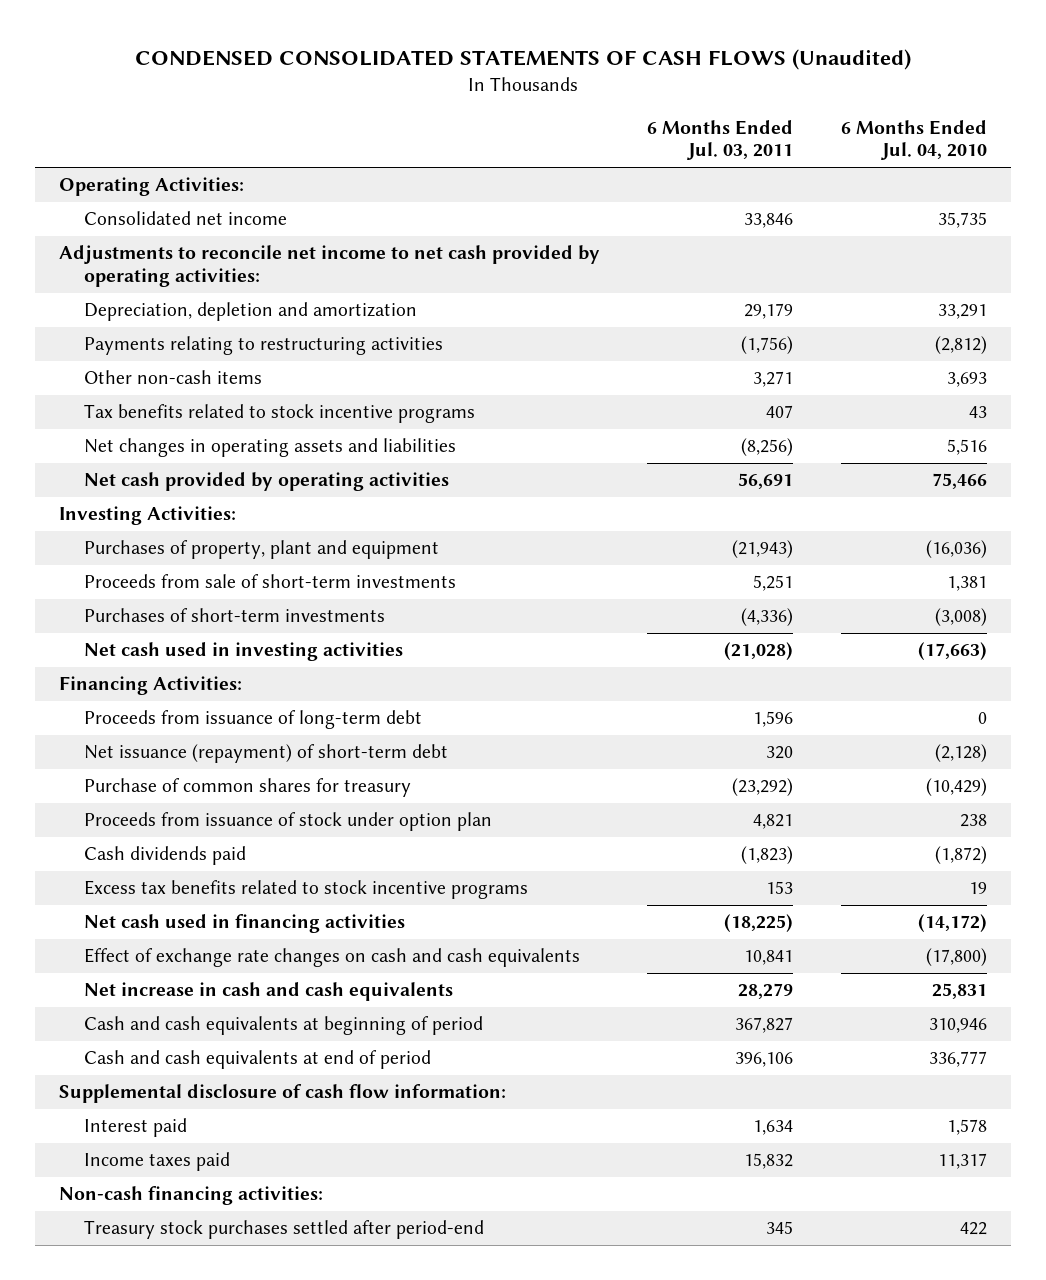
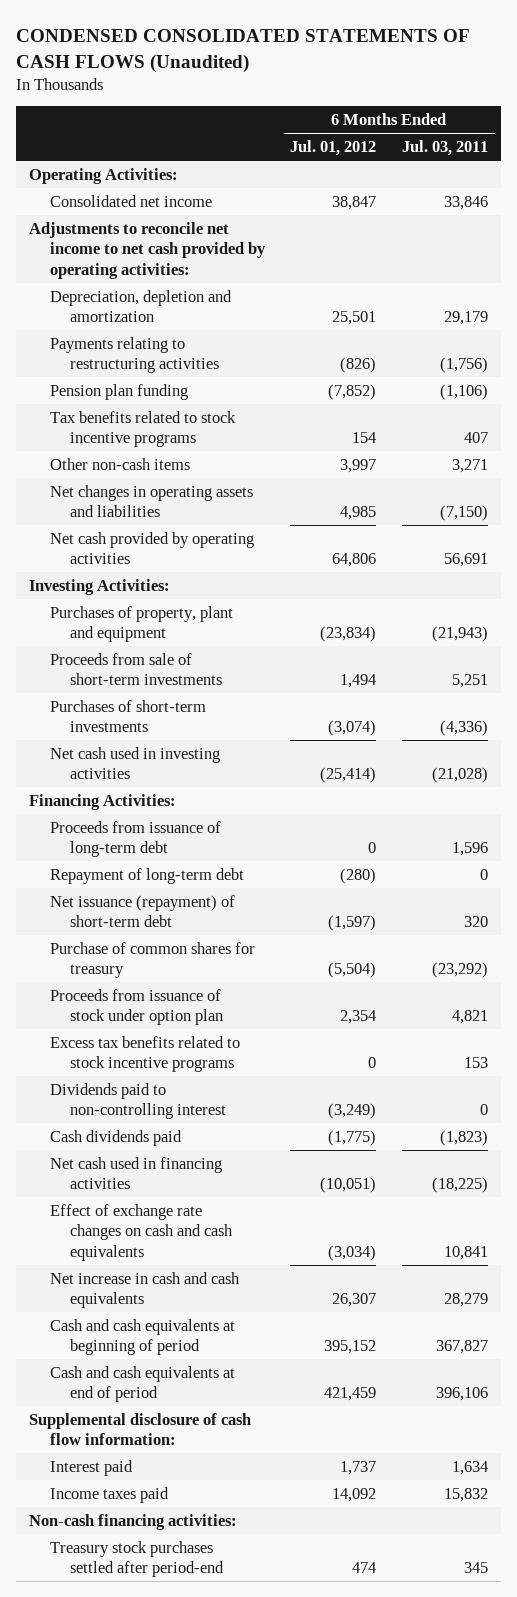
- | 6 Months Ended Jul. 03, 2011 | 6 Months Ended Jul. 04, 2010
+ | 6 Months Ended Jul. 01, 2012 | 6 Months Ended Jul. 03, 2011
+ Pension plan funding | (7,852) | (1,106)
- Net changes in operating assets and liabilities | (8,256) | 5,516
moved down: Other non-cash items | 3,997 | 3,271
+ Net changes in operating assets and liabilities | 4,985 | (7,150)
+ Repayment of long-term debt | (280) | 0
+ Dividends paid to non-controlling interest | (3,249) | 0
moved down: Cash dividends paid | (1,775) | (1,823)

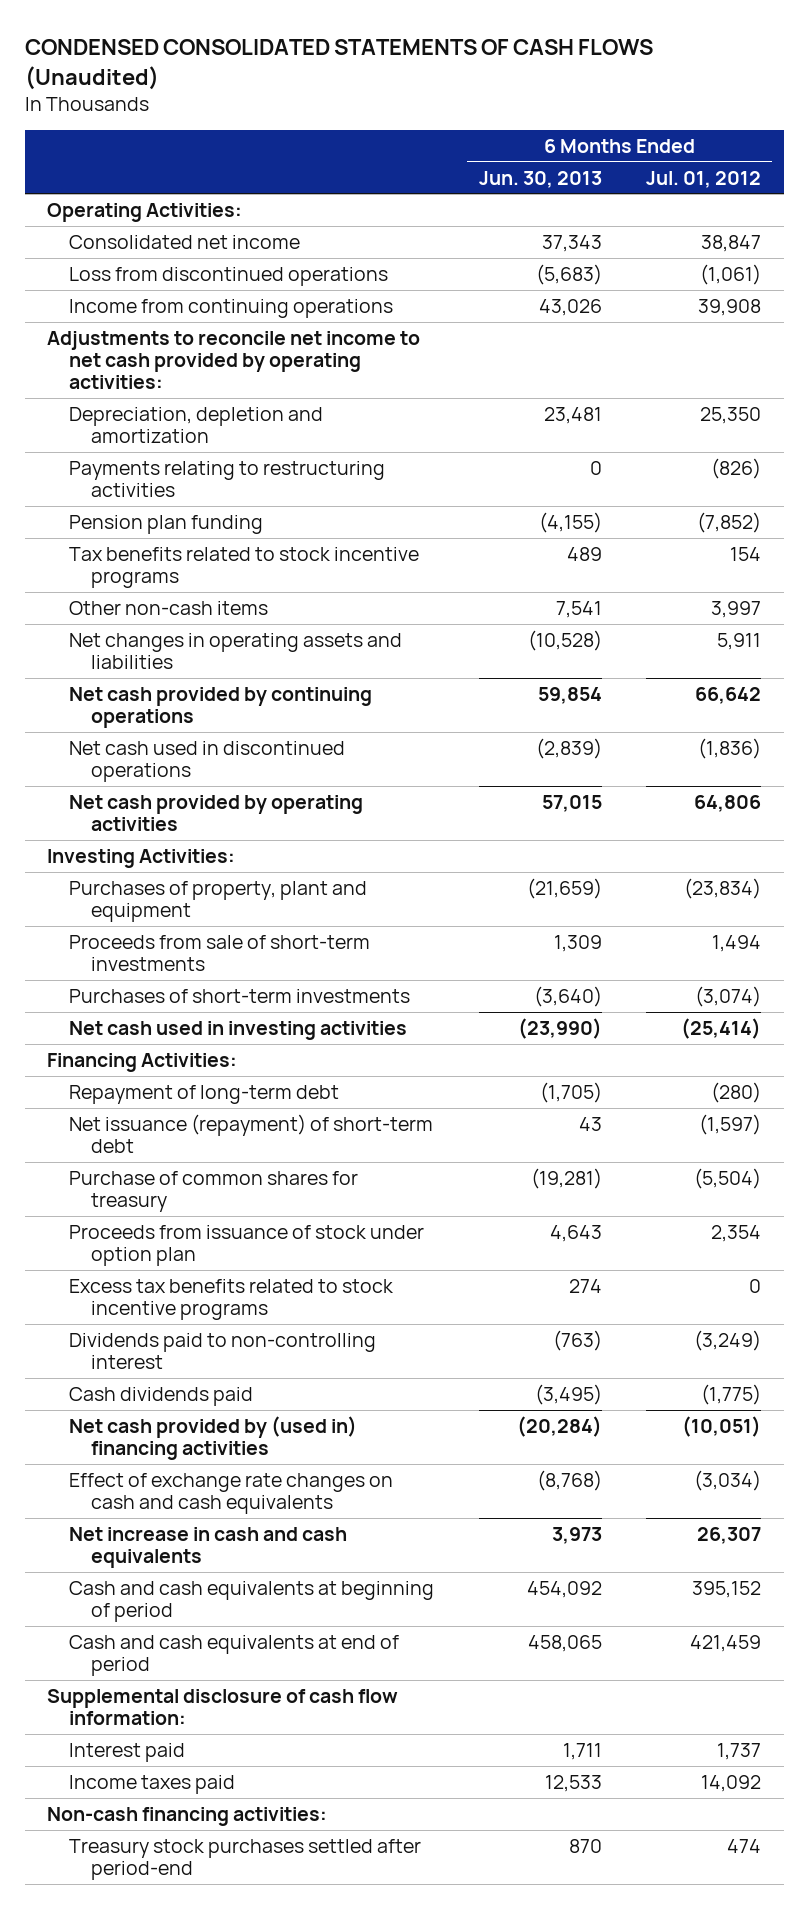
- | 6 Months Ended Jul. 01, 2012 | 6 Months Ended Jul. 03, 2011
+ | 6 Months Ended Jun. 30, 2013 | 6 Months Ended Jul. 01, 2012
+ Loss from discontinued operations | (5,683) | (1,061)
+ Income from continuing operations | 43,026 | 39,908
- Depreciation, depletion and amortization | 25,501 | 29,179
+ Depreciation, depletion and amortization | 23,481 | 25,350
- Net changes in operating assets and liabilities | 4,985 | (7,150)
+ Net changes in operating assets and liabilities | (10,528) | 5,911
+ Net cash provided by continuing operations | 59,854 | 66,642
+ Net cash used in discontinued operations | (2,839) | (1,836)
- Proceeds from issuance of long-term debt | 0 | 1,596
- Net cash used in financing activities | (10,051) | (18,225)
+ Net cash provided by (used in) financing activities | (20,284) | (10,051)

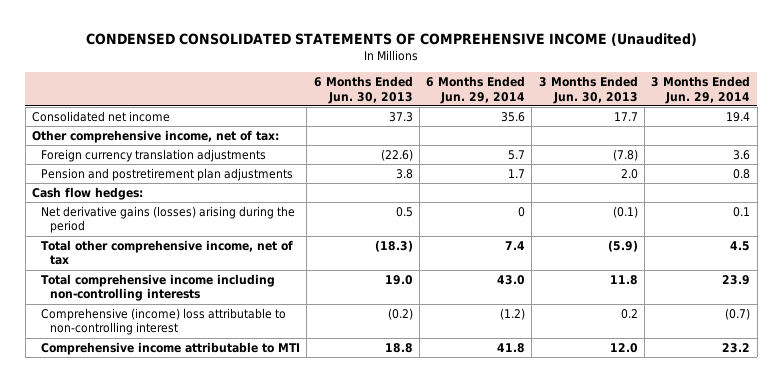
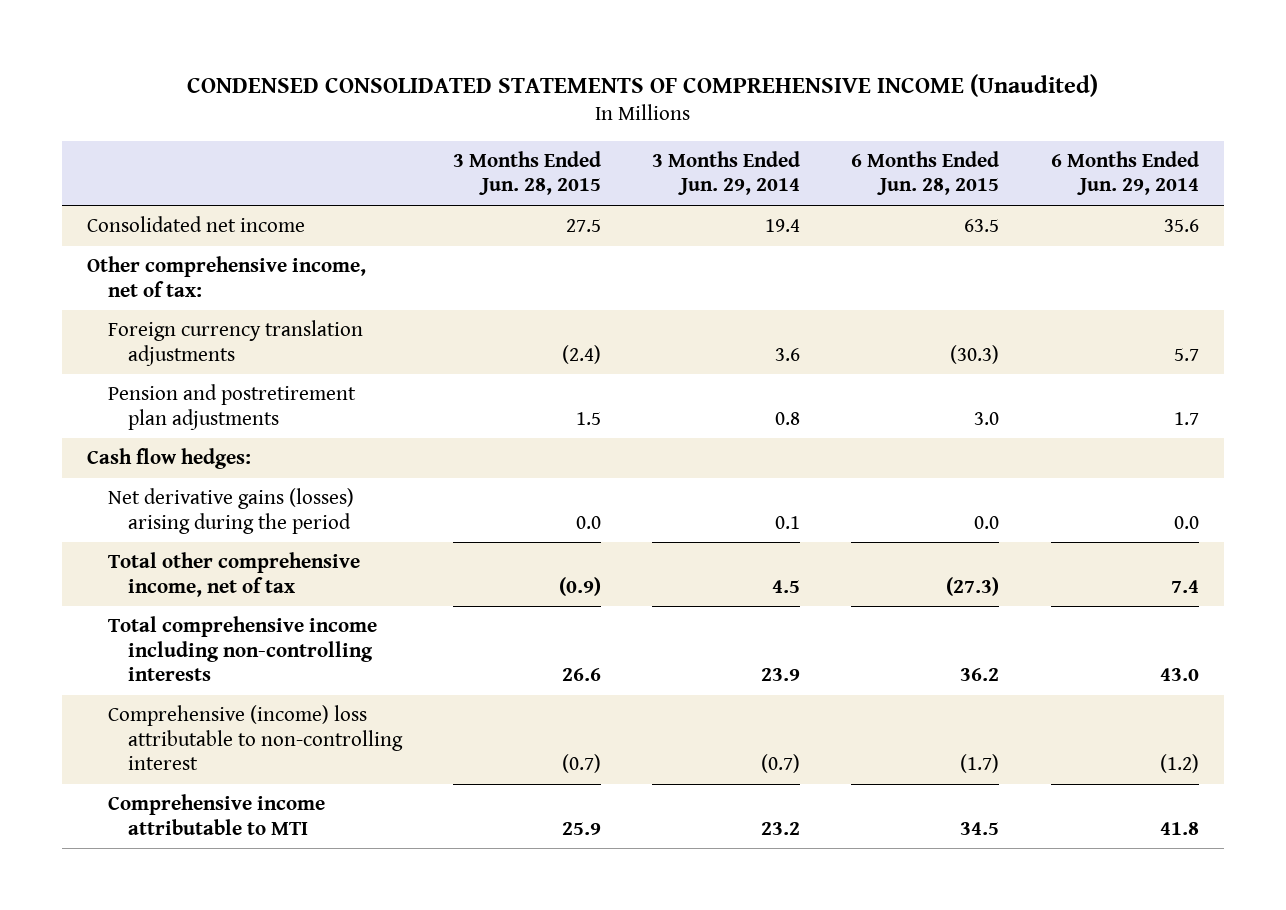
- | 6 Months Ended Jun. 30, 2013 | 6 Months Ended Jun. 29, 2014 | 3 Months Ended Jun. 30, 2013 | 3 Months Ended Jun. 29, 2014
+ | 3 Months Ended Jun. 28, 2015 | 3 Months Ended Jun. 29, 2014 | 6 Months Ended Jun. 28, 2015 | 6 Months Ended Jun. 29, 2014
- Net derivative gains (losses) arising during the period | 0.5 | 0 | (0.1) | 0.1
+ Net derivative gains (losses) arising during the period | 0.0 | 0.1 | 0.0 | 0.0

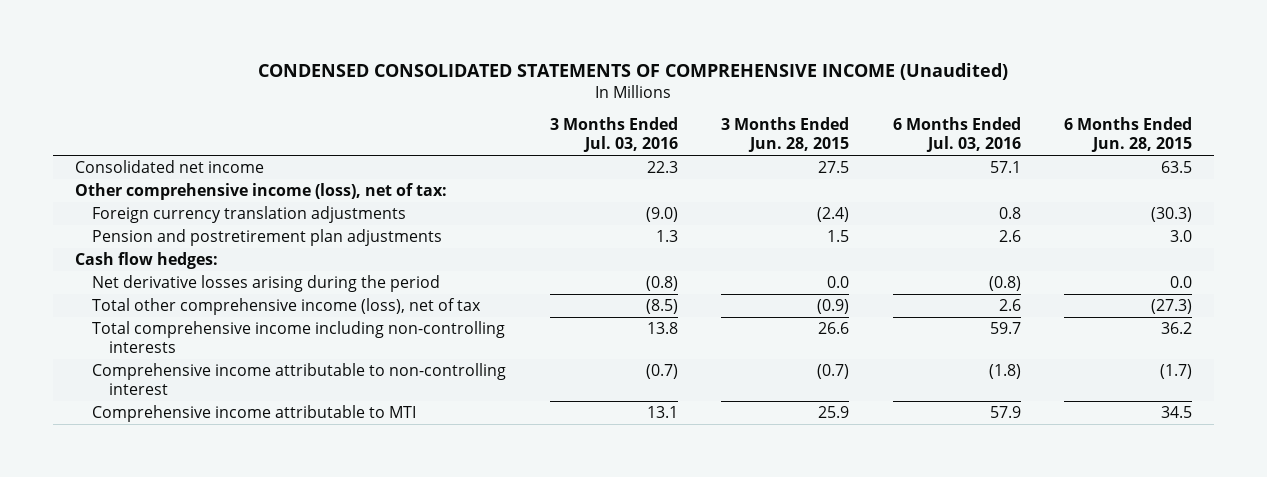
- | 3 Months Ended Jun. 28, 2015 | 3 Months Ended Jun. 29, 2014 | 6 Months Ended Jun. 28, 2015 | 6 Months Ended Jun. 29, 2014
+ | 3 Months Ended Jul. 03, 2016 | 3 Months Ended Jun. 28, 2015 | 6 Months Ended Jul. 03, 2016 | 6 Months Ended Jun. 28, 2015
- Other comprehensive income, net of tax:
+ Other comprehensive income (loss), net of tax:
- Net derivative gains (losses) arising during the period | 0.0 | 0.1 | 0.0 | 0.0
- Total other comprehensive income, net of tax | (0.9) | 4.5 | (27.3) | 7.4
+ Net derivative losses arising during the period | (0.8) | 0.0 | (0.8) | 0.0
+ Total other comprehensive income (loss), net of tax | (8.5) | (0.9) | 2.6 | (27.3)
- Comprehensive (income) loss attributable to non-controlling interest | (0.7) | (0.7) | (1.7) | (1.2)
+ Comprehensive income attributable to non-controlling interest | (0.7) | (0.7) | (1.8) | (1.7)

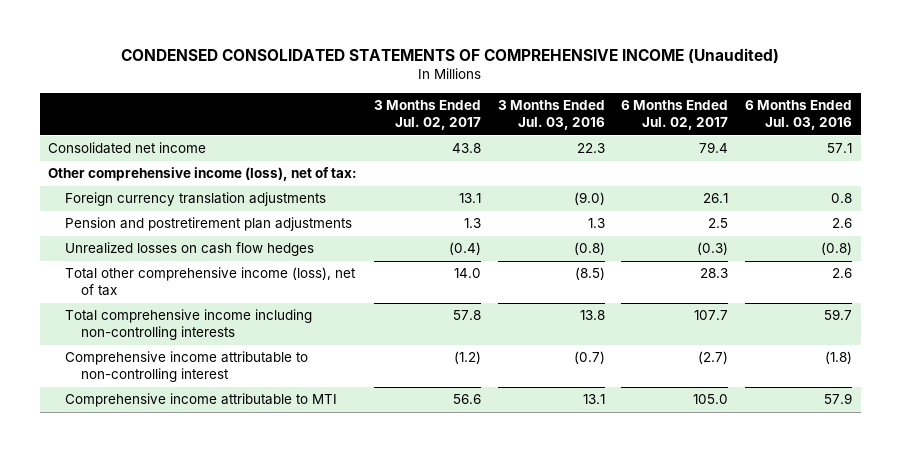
- | 3 Months Ended Jul. 03, 2016 | 3 Months Ended Jun. 28, 2015 | 6 Months Ended Jul. 03, 2016 | 6 Months Ended Jun. 28, 2015
+ | 3 Months Ended Jul. 02, 2017 | 3 Months Ended Jul. 03, 2016 | 6 Months Ended Jul. 02, 2017 | 6 Months Ended Jul. 03, 2016
- Cash flow hedges:
- Net derivative losses arising during the period | (0.8) | 0.0 | (0.8) | 0.0
+ Unrealized losses on cash flow hedges | (0.4) | (0.8) | (0.3) | (0.8)

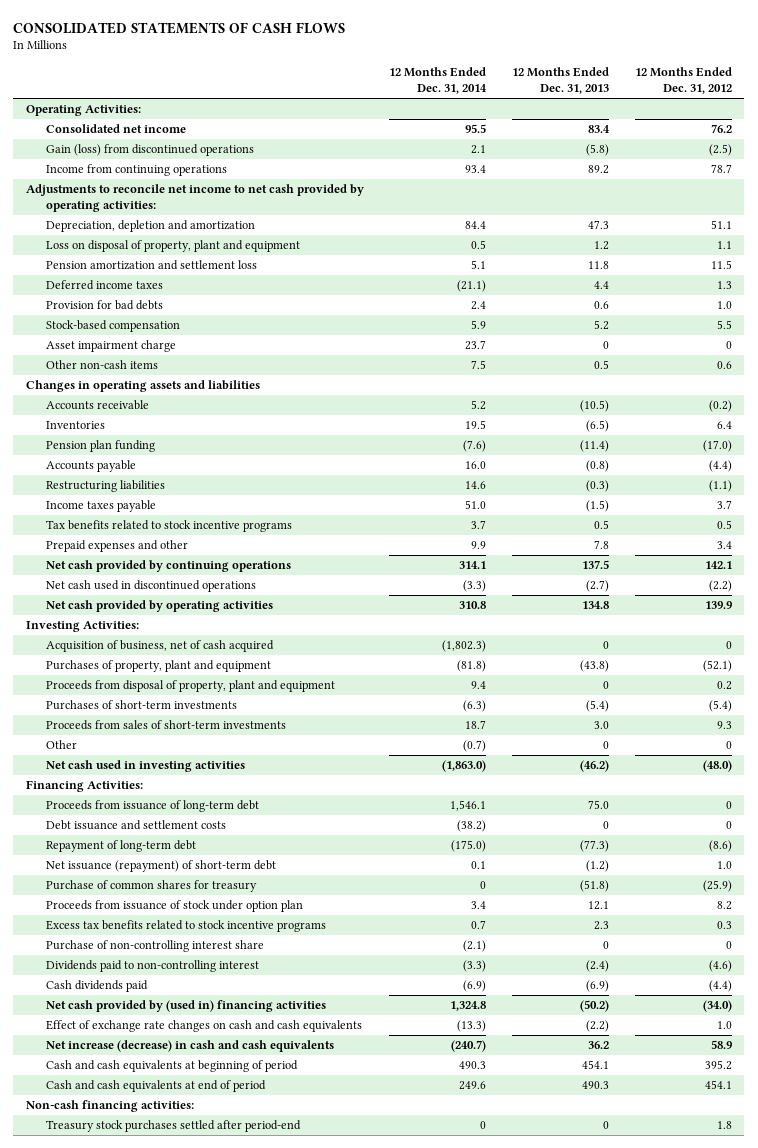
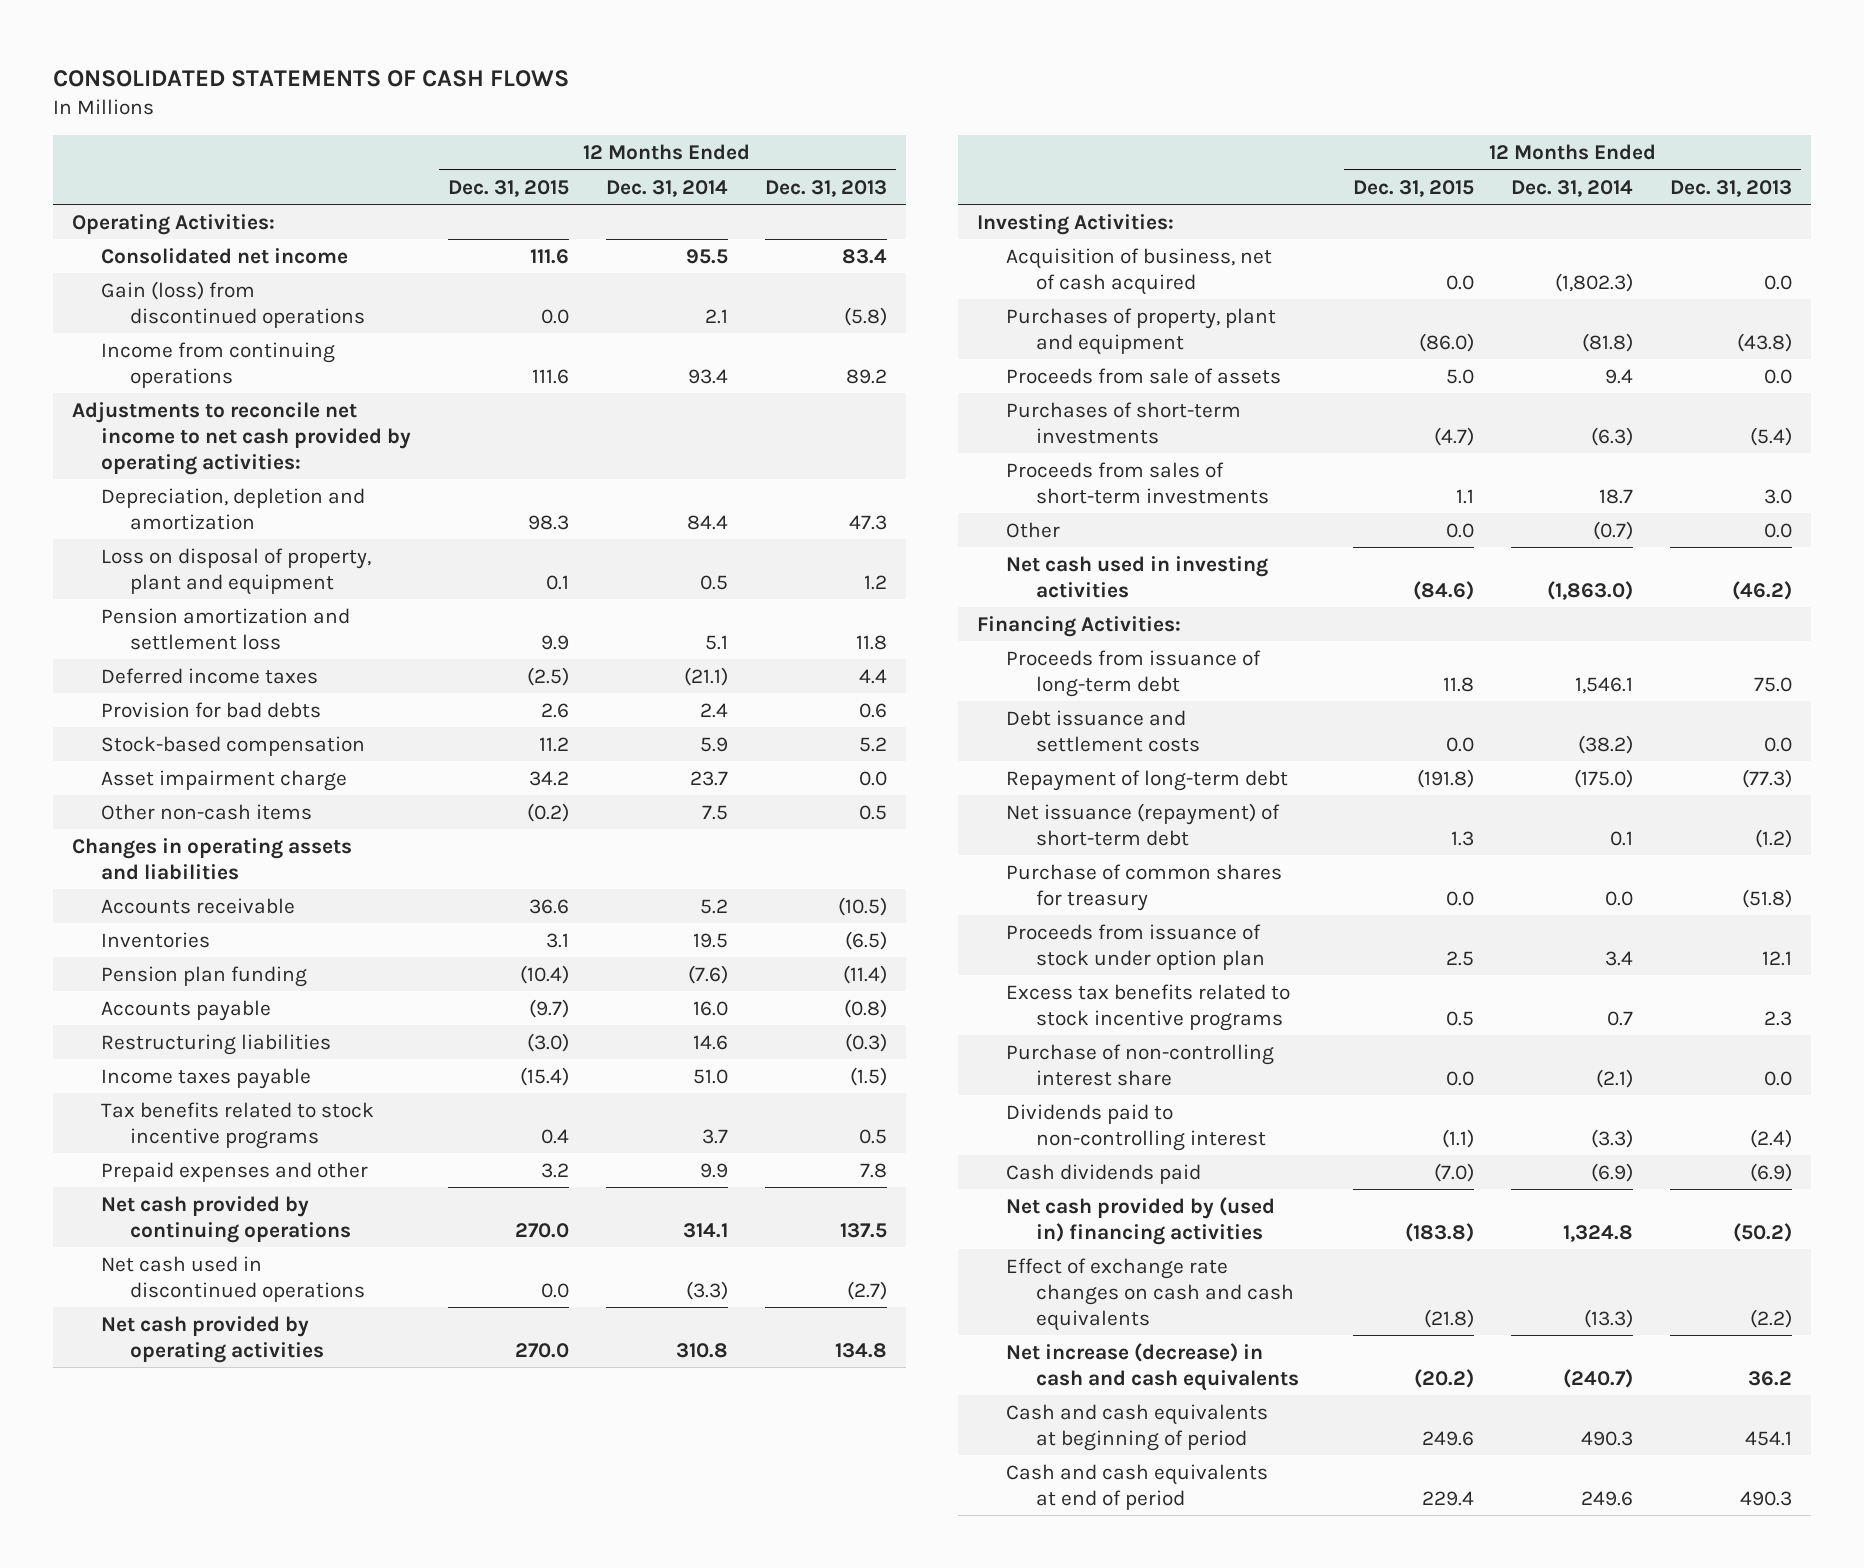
- | 12 Months Ended Dec. 31, 2014 | 12 Months Ended Dec. 31, 2013 | 12 Months Ended Dec. 31, 2012
+ | 12 Months Ended Dec. 31, 2015 | 12 Months Ended Dec. 31, 2014 | 12 Months Ended Dec. 31, 2013
- Asset impairment charge | 23.7 | 0 | 0
+ Asset impairment charge | 34.2 | 23.7 | 0.0
- Acquisition of business, net of cash acquired | (1,802.3) | 0 | 0
+ Acquisition of business, net of cash acquired | 0.0 | (1,802.3) | 0.0
- Proceeds from disposal of property, plant and equipment | 9.4 | 0 | 0.2
+ Proceeds from sale of assets | 5.0 | 9.4 | 0.0
- Other | (0.7) | 0 | 0
+ Other | 0.0 | (0.7) | 0.0
- Debt issuance and settlement costs | (38.2) | 0 | 0
+ Debt issuance and settlement costs | 0.0 | (38.2) | 0.0
- Purchase of common shares for treasury | 0 | (51.8) | (25.9)
+ Purchase of common shares for treasury | 0.0 | 0.0 | (51.8)
- Purchase of non-controlling interest share | (2.1) | 0 | 0
+ Purchase of non-controlling interest share | 0.0 | (2.1) | 0.0
- Non-cash financing activities:
- Treasury stock purchases settled after period-end | 0 | 0 | 1.8

